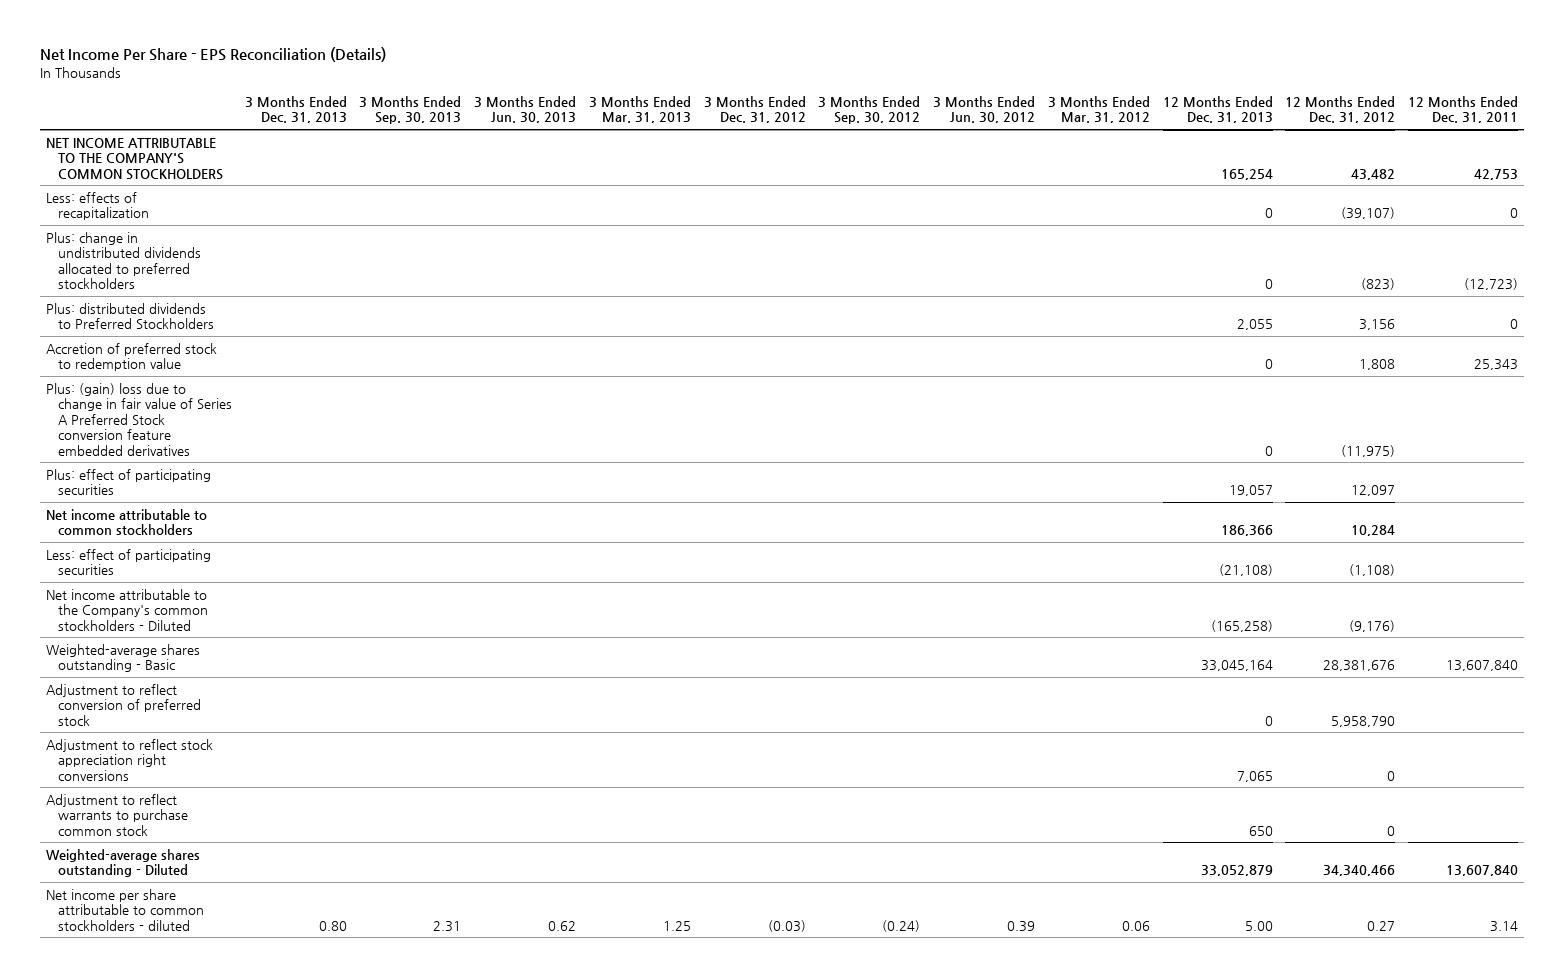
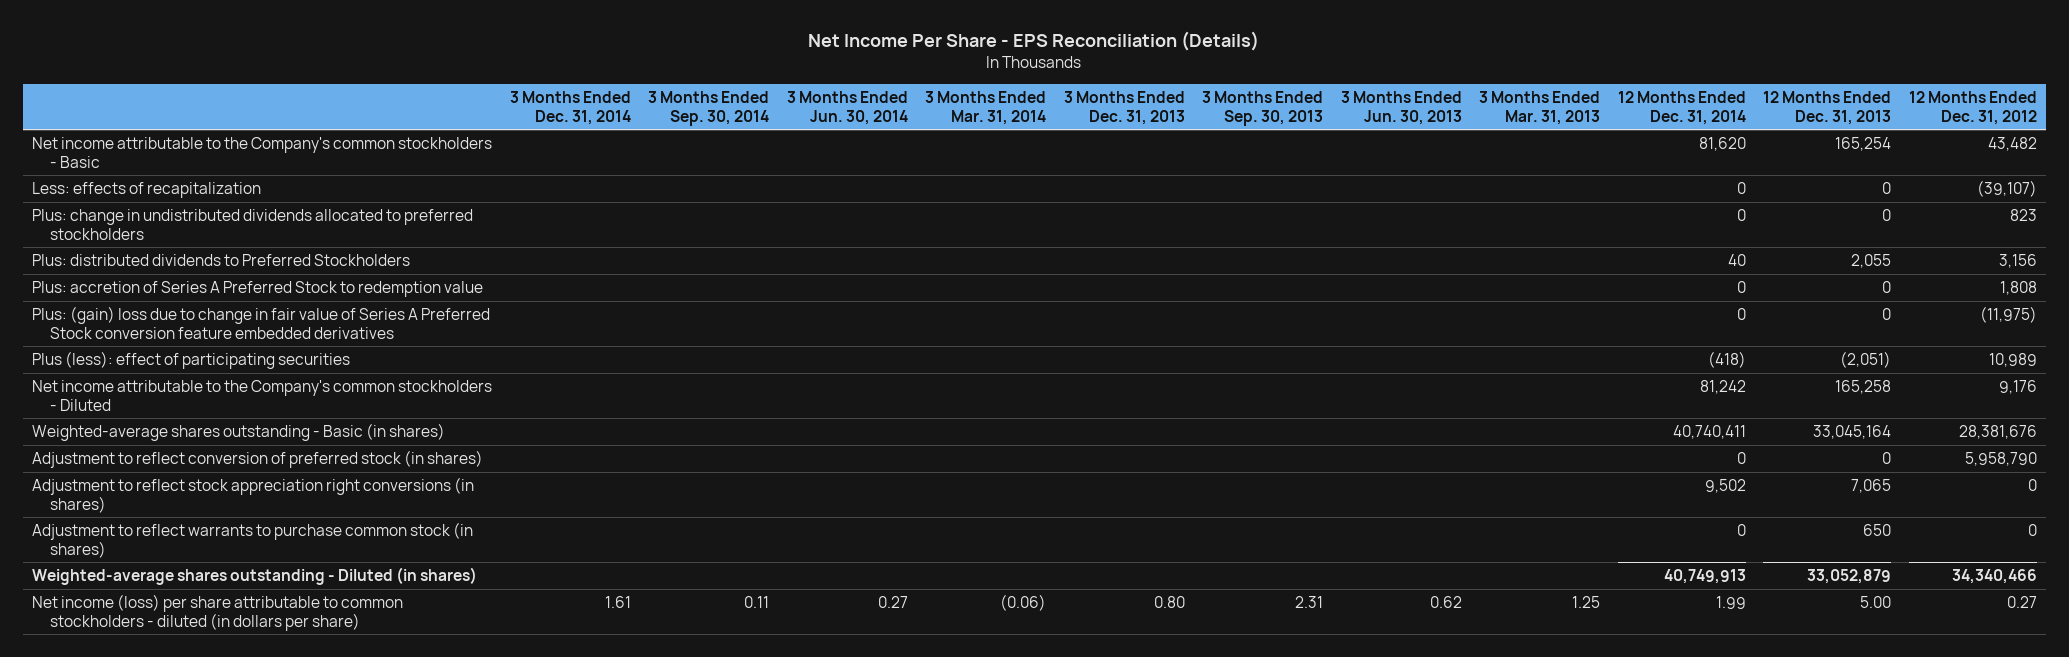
- | 3 Months Ended Dec. 31, 2013 | 3 Months Ended Sep. 30, 2013 | 3 Months Ended Jun. 30, 2013 | 3 Months Ended Mar. 31, 2013 | 3 Months Ended Dec. 31, 2012 | 3 Months Ended Sep. 30, 2012 | 3 Months Ended Jun. 30, 2012 | 3 Months Ended Mar. 31, 2012 | 12 Months Ended Dec. 31, 2013 | 12 Months Ended Dec. 31, 2012 | 12 Months Ended Dec. 31, 2011
+ | 3 Months Ended Dec. 31, 2014 | 3 Months Ended Sep. 30, 2014 | 3 Months Ended Jun. 30, 2014 | 3 Months Ended Mar. 31, 2014 | 3 Months Ended Dec. 31, 2013 | 3 Months Ended Sep. 30, 2013 | 3 Months Ended Jun. 30, 2013 | 3 Months Ended Mar. 31, 2013 | 12 Months Ended Dec. 31, 2014 | 12 Months Ended Dec. 31, 2013 | 12 Months Ended Dec. 31, 2012
- NET INCOME ATTRIBUTABLE TO THE COMPANY'S COMMON STOCKHOLDERS | | | | | | | | | 165,254 | 43,482 | 42,753
+ Net income attributable to the Company's common stockholders - Basic | | | | | | | | | 81,620 | 165,254 | 43,482
- Plus: change in undistributed dividends allocated to preferred stockholders | | | | | | | | | 0 | (823) | (12,723)
+ Plus: change in undistributed dividends allocated to preferred stockholders | | | | | | | | | 0 | 0 | 823
- Accretion of preferred stock to redemption value | | | | | | | | | 0 | 1,808 | 25,343
+ Plus: accretion of Series A Preferred Stock to redemption value | | | | | | | | | 0 | 0 | 1,808
- Plus: effect of participating securities | | | | | | | | | 19,057 | 12,097 |
- Net income attributable to common stockholders | | | | | | | | | 186,366 | 10,284 |
- Less: effect of participating securities | | | | | | | | | (21,108) | (1,108) |
- Net income attributable to the Company's common stockholders - Diluted | | | | | | | | | (165,258) | (9,176) |
- Weighted-average shares outstanding - Basic | | | | | | | | | 33,045,164 | 28,381,676 | 13,607,840
- Adjustment to reflect conversion of preferred stock | | | | | | | | | 0 | 5,958,790 |
- Adjustment to reflect stock appreciation right conversions | | | | | | | | | 7,065 | 0 |
- Adjustment to reflect warrants to purchase common stock | | | | | | | | | 650 | 0 |
- Weighted-average shares outstanding - Diluted | | | | | | | | | 33,052,879 | 34,340,466 | 13,607,840
- Net income per share attributable to common stockholders - diluted | 0.80 | 2.31 | 0.62 | 1.25 | (0.03) | (0.24) | 0.39 | 0.06 | 5.00 | 0.27 | 3.14
+ Plus (less): effect of participating securities | | | | | | | | | (418) | (2,051) | 10,989
+ Net income attributable to the Company's common stockholders - Diluted | | | | | | | | | 81,242 | 165,258 | 9,176
+ Weighted-average shares outstanding - Basic (in shares) | | | | | | | | | 40,740,411 | 33,045,164 | 28,381,676
+ Adjustment to reflect conversion of preferred stock (in shares) | | | | | | | | | 0 | 0 | 5,958,790
+ Adjustment to reflect stock appreciation right conversions (in shares) | | | | | | | | | 9,502 | 7,065 | 0
+ Adjustment to reflect warrants to purchase common stock (in shares) | | | | | | | | | 0 | 650 | 0
+ Weighted-average shares outstanding - Diluted (in shares) | | | | | | | | | 40,749,913 | 33,052,879 | 34,340,466
+ Net income (loss) per share attributable to common stockholders - diluted (in dollars per share) | 1.61 | 0.11 | 0.27 | (0.06) | 0.80 | 2.31 | 0.62 | 1.25 | 1.99 | 5.00 | 0.27

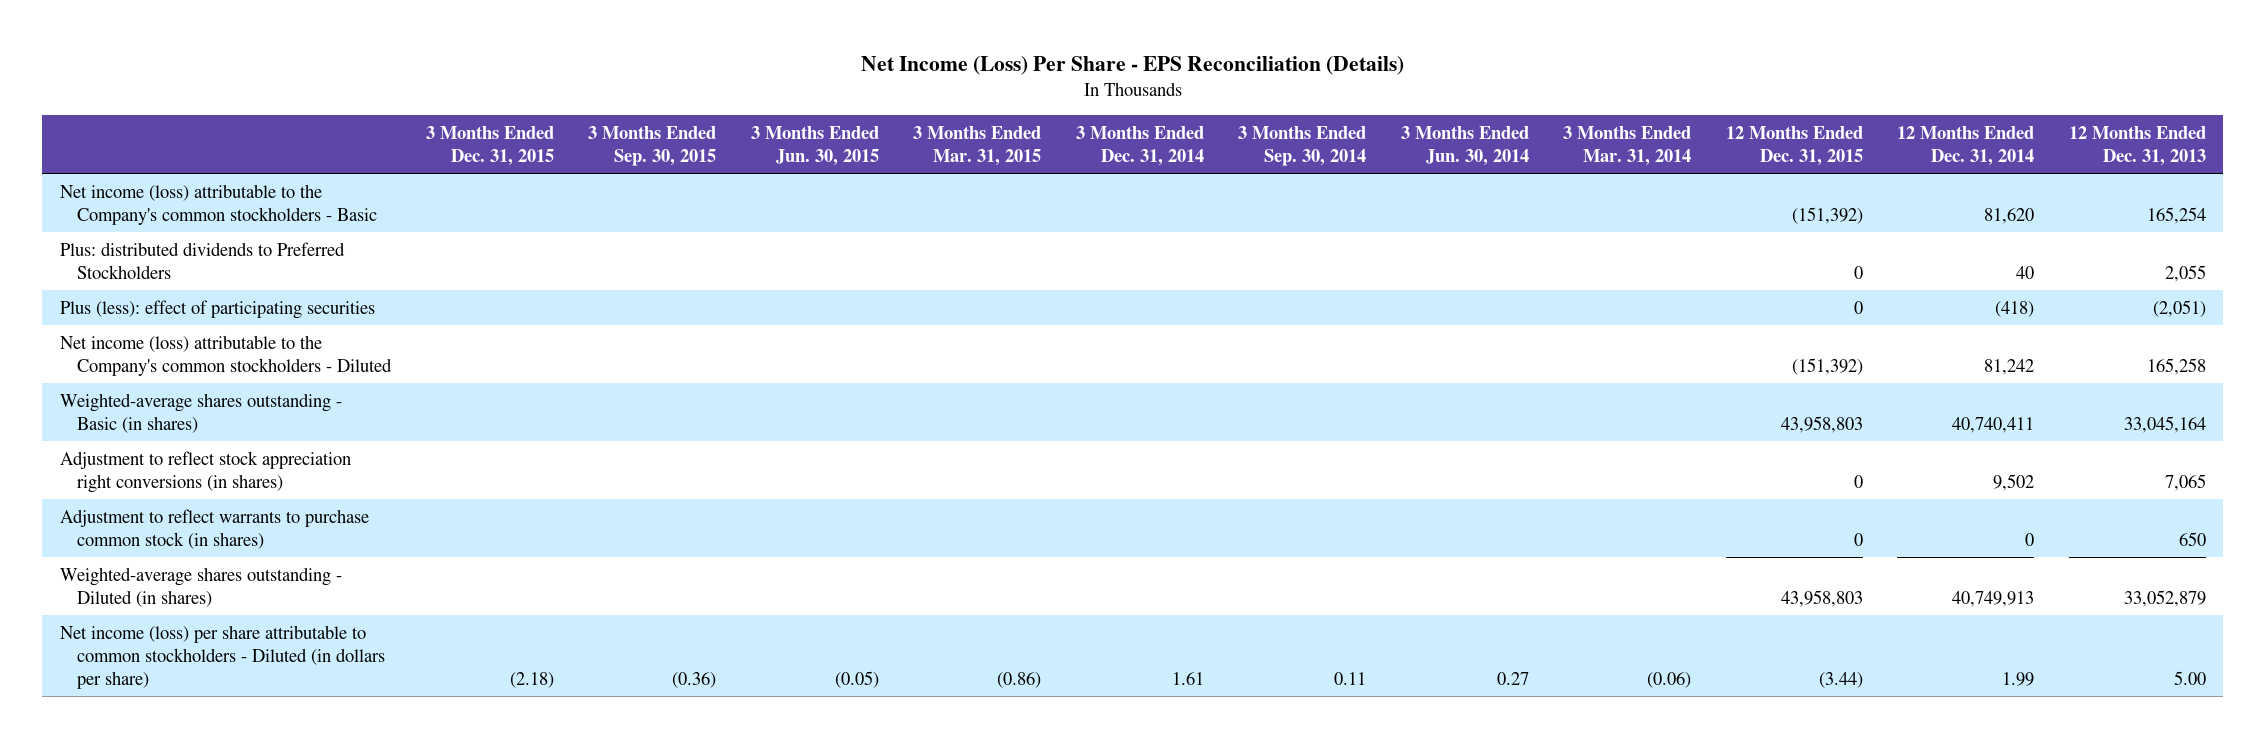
- Net Income Per Share - EPS Reconciliation (Details)
+ Net Income (Loss) Per Share - EPS Reconciliation (Details)
- | 3 Months Ended Dec. 31, 2014 | 3 Months Ended Sep. 30, 2014 | 3 Months Ended Jun. 30, 2014 | 3 Months Ended Mar. 31, 2014 | 3 Months Ended Dec. 31, 2013 | 3 Months Ended Sep. 30, 2013 | 3 Months Ended Jun. 30, 2013 | 3 Months Ended Mar. 31, 2013 | 12 Months Ended Dec. 31, 2014 | 12 Months Ended Dec. 31, 2013 | 12 Months Ended Dec. 31, 2012
+ | 3 Months Ended Dec. 31, 2015 | 3 Months Ended Sep. 30, 2015 | 3 Months Ended Jun. 30, 2015 | 3 Months Ended Mar. 31, 2015 | 3 Months Ended Dec. 31, 2014 | 3 Months Ended Sep. 30, 2014 | 3 Months Ended Jun. 30, 2014 | 3 Months Ended Mar. 31, 2014 | 12 Months Ended Dec. 31, 2015 | 12 Months Ended Dec. 31, 2014 | 12 Months Ended Dec. 31, 2013
- Net income attributable to the Company's common stockholders - Basic | | | | | | | | | 81,620 | 165,254 | 43,482
- Less: effects of recapitalization | | | | | | | | | 0 | 0 | (39,107)
- Plus: change in undistributed dividends allocated to preferred stockholders | | | | | | | | | 0 | 0 | 823
+ Net income (loss) attributable to the Company's common stockholders - Basic | | | | | | | | | (151,392) | 81,620 | 165,254
- Plus: accretion of Series A Preferred Stock to redemption value | | | | | | | | | 0 | 0 | 1,808
- Plus: (gain) loss due to change in fair value of Series A Preferred Stock conversion feature embedded derivatives | | | | | | | | | 0 | 0 | (11,975)
- Net income attributable to the Company's common stockholders - Diluted | | | | | | | | | 81,242 | 165,258 | 9,176
+ Net income (loss) attributable to the Company's common stockholders - Diluted | | | | | | | | | (151,392) | 81,242 | 165,258
- Adjustment to reflect conversion of preferred stock (in shares) | | | | | | | | | 0 | 0 | 5,958,790
- Net income (loss) per share attributable to common stockholders - diluted (in dollars per share) | 1.61 | 0.11 | 0.27 | (0.06) | 0.80 | 2.31 | 0.62 | 1.25 | 1.99 | 5.00 | 0.27
+ Net income (loss) per share attributable to common stockholders - Diluted (in dollars per share) | (2.18) | (0.36) | (0.05) | (0.86) | 1.61 | 0.11 | 0.27 | (0.06) | (3.44) | 1.99 | 5.00

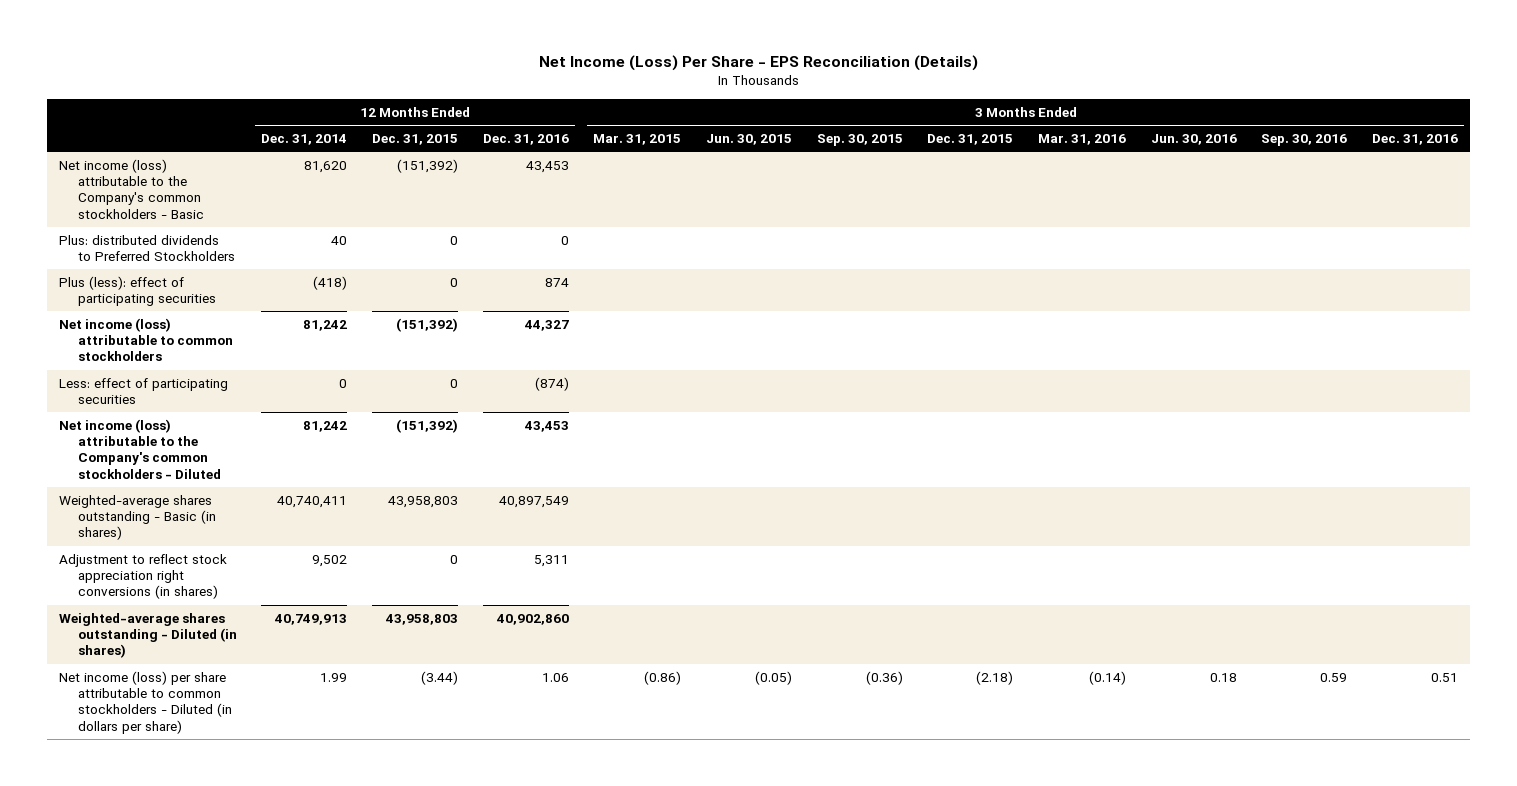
- | 3 Months Ended Dec. 31, 2015 | 3 Months Ended Sep. 30, 2015 | 3 Months Ended Jun. 30, 2015 | 3 Months Ended Mar. 31, 2015 | 3 Months Ended Dec. 31, 2014 | 3 Months Ended Sep. 30, 2014 | 3 Months Ended Jun. 30, 2014 | 3 Months Ended Mar. 31, 2014 | 12 Months Ended Dec. 31, 2015 | 12 Months Ended Dec. 31, 2014 | 12 Months Ended Dec. 31, 2013
+ | 12 Months Ended Dec. 31, 2014 | 12 Months Ended Dec. 31, 2015 | 12 Months Ended Dec. 31, 2016 | 3 Months Ended Mar. 31, 2015 | 3 Months Ended Jun. 30, 2015 | 3 Months Ended Sep. 30, 2015 | 3 Months Ended Dec. 31, 2015 | 3 Months Ended Mar. 31, 2016 | 3 Months Ended Jun. 30, 2016 | 3 Months Ended Sep. 30, 2016 | 3 Months Ended Dec. 31, 2016
+ Net income (loss) attributable to common stockholders | 81,242 | (151,392) | 44,327 | | | | | | | |
+ Less: effect of participating securities | 0 | 0 | (874) | | | | | | | |
- Adjustment to reflect warrants to purchase common stock (in shares) | | | | | | | | | 0 | 0 | 650

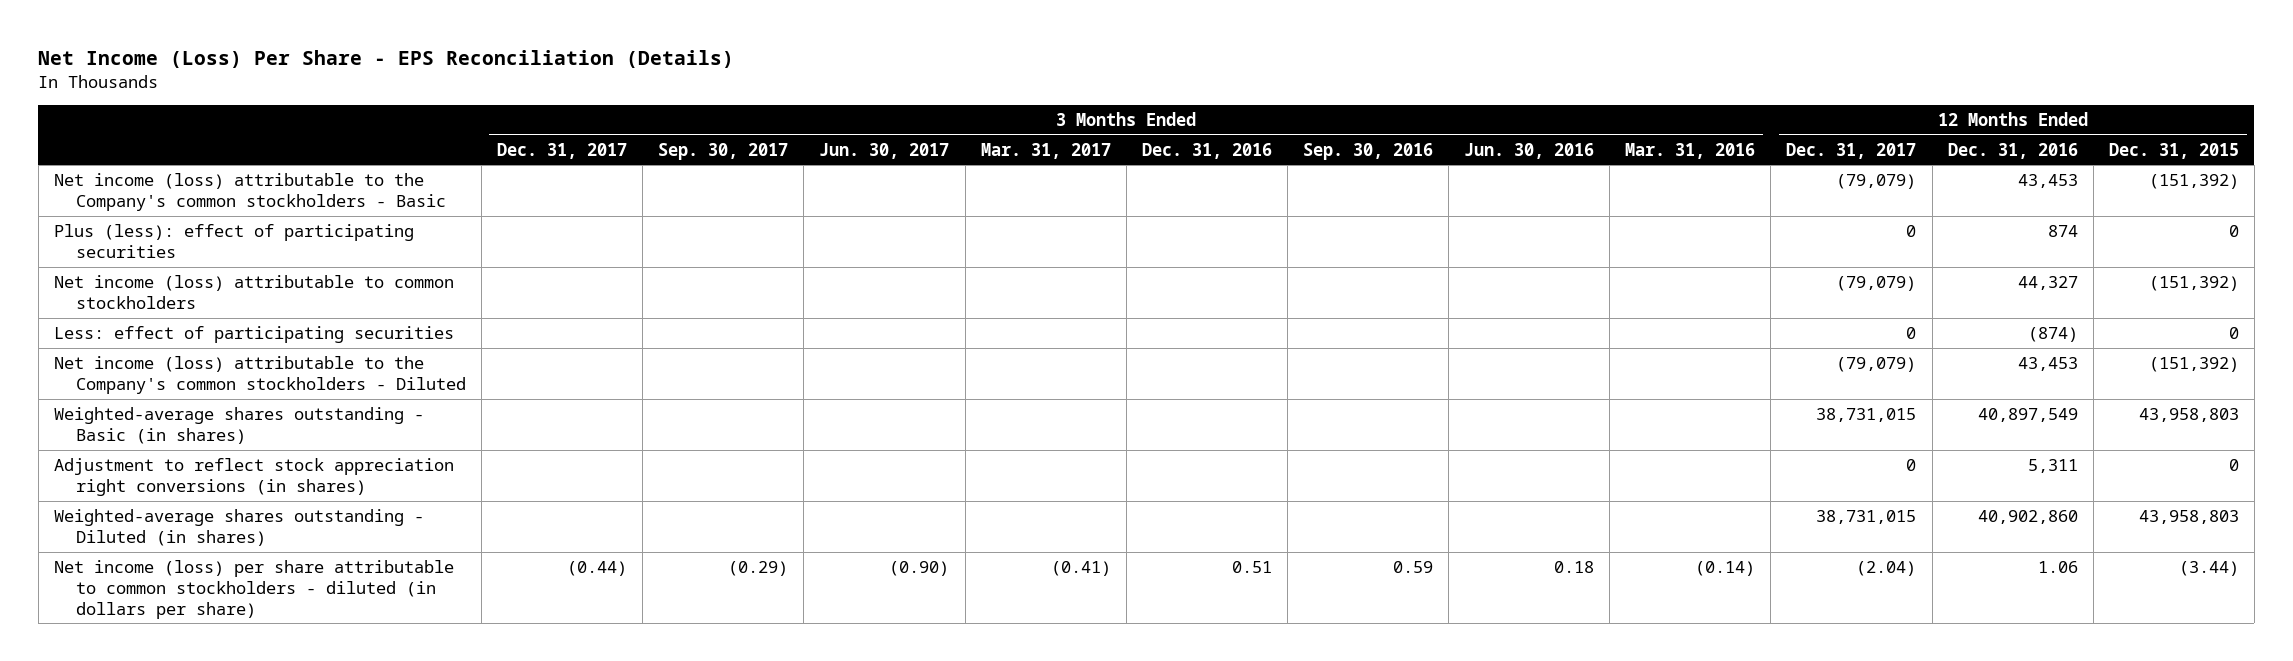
- | 12 Months Ended Dec. 31, 2014 | 12 Months Ended Dec. 31, 2015 | 12 Months Ended Dec. 31, 2016 | 3 Months Ended Mar. 31, 2015 | 3 Months Ended Jun. 30, 2015 | 3 Months Ended Sep. 30, 2015 | 3 Months Ended Dec. 31, 2015 | 3 Months Ended Mar. 31, 2016 | 3 Months Ended Jun. 30, 2016 | 3 Months Ended Sep. 30, 2016 | 3 Months Ended Dec. 31, 2016
+ | 3 Months Ended Dec. 31, 2017 | 3 Months Ended Sep. 30, 2017 | 3 Months Ended Jun. 30, 2017 | 3 Months Ended Mar. 31, 2017 | 3 Months Ended Dec. 31, 2016 | 3 Months Ended Sep. 30, 2016 | 3 Months Ended Jun. 30, 2016 | 3 Months Ended Mar. 31, 2016 | 12 Months Ended Dec. 31, 2017 | 12 Months Ended Dec. 31, 2016 | 12 Months Ended Dec. 31, 2015
- Plus: distributed dividends to Preferred Stockholders | 40 | 0 | 0 | | | | | | | |
- Net income (loss) per share attributable to common stockholders - Diluted (in dollars per share) | 1.99 | (3.44) | 1.06 | (0.86) | (0.05) | (0.36) | (2.18) | (0.14) | 0.18 | 0.59 | 0.51
+ Net income (loss) per share attributable to common stockholders - diluted (in dollars per share) | (0.44) | (0.29) | (0.90) | (0.41) | 0.51 | 0.59 | 0.18 | (0.14) | (2.04) | 1.06 | (3.44)

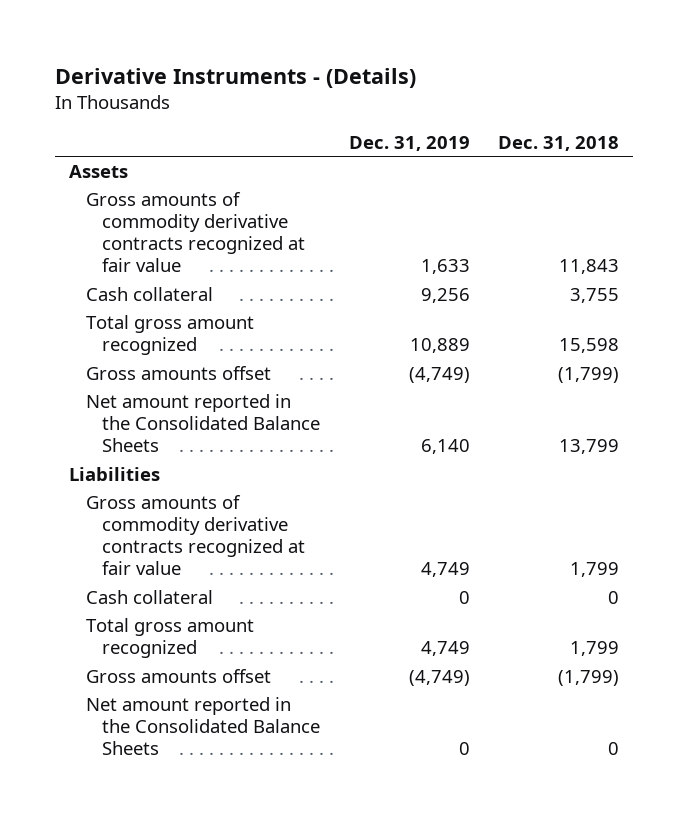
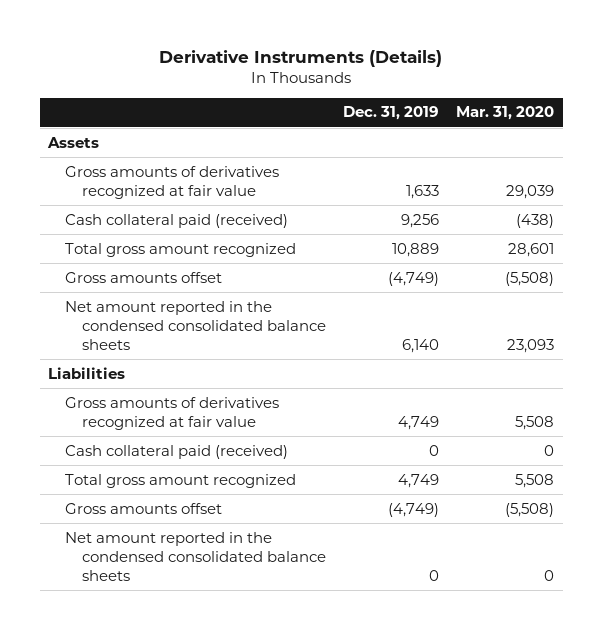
- Derivative Instruments - (Details)
+ Derivative Instruments (Details)
- | Dec. 31, 2019 | Dec. 31, 2018
+ | Dec. 31, 2019 | Mar. 31, 2020
- Gross amounts of commodity derivative contracts recognized at fair value | 1,633 | 11,843
- Cash collateral | 9,256 | 3,755
+ Gross amounts of derivatives recognized at fair value | 1,633 | 29,039
+ Cash collateral paid (received) | 9,256 | (438)
- Net amount reported in the Consolidated Balance Sheets | 6,140 | 13,799
+ Net amount reported in the condensed consolidated balance sheets | 6,140 | 23,093
- Gross amounts of commodity derivative contracts recognized at fair value | 4,749 | 1,799
- Cash collateral | 0 | 0
+ Gross amounts of derivatives recognized at fair value | 4,749 | 5,508
+ Cash collateral paid (received) | 0 | 0
- Net amount reported in the Consolidated Balance Sheets | 0 | 0
+ Net amount reported in the condensed consolidated balance sheets | 0 | 0

